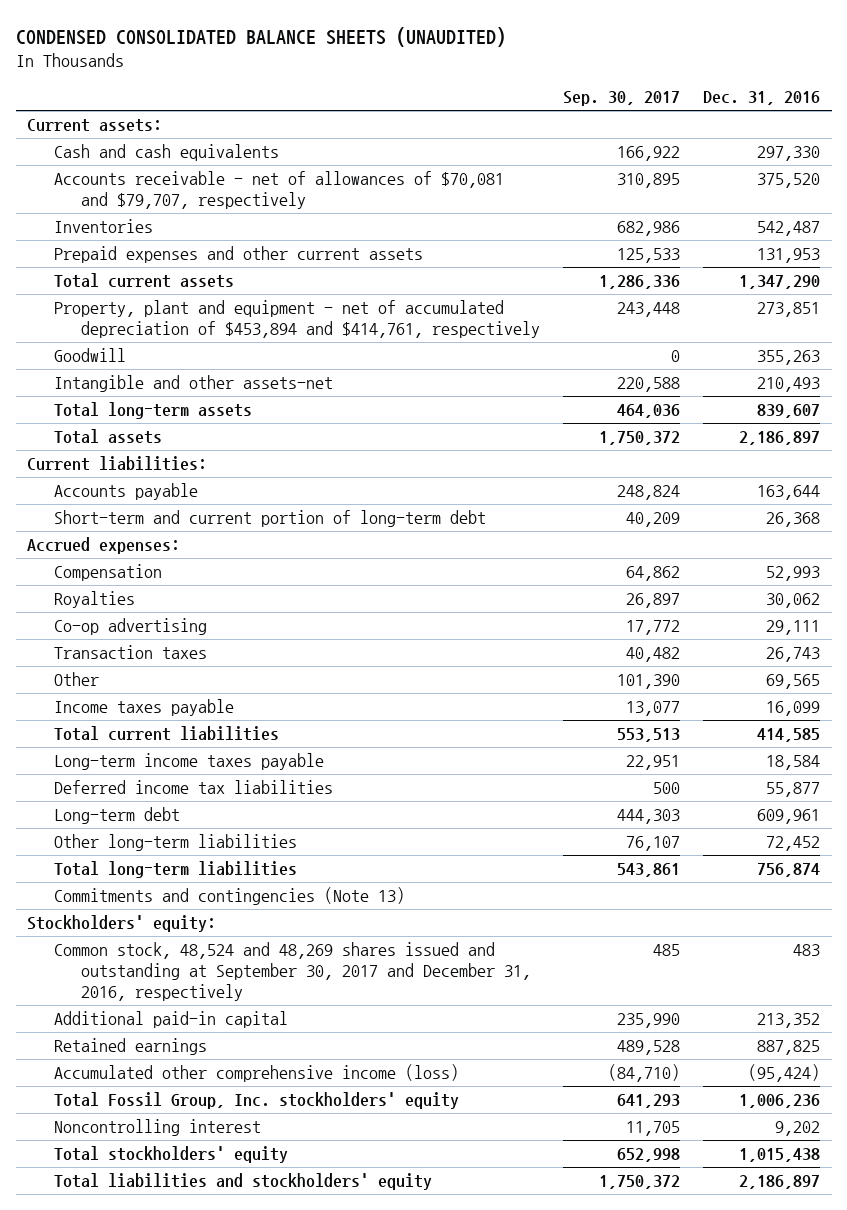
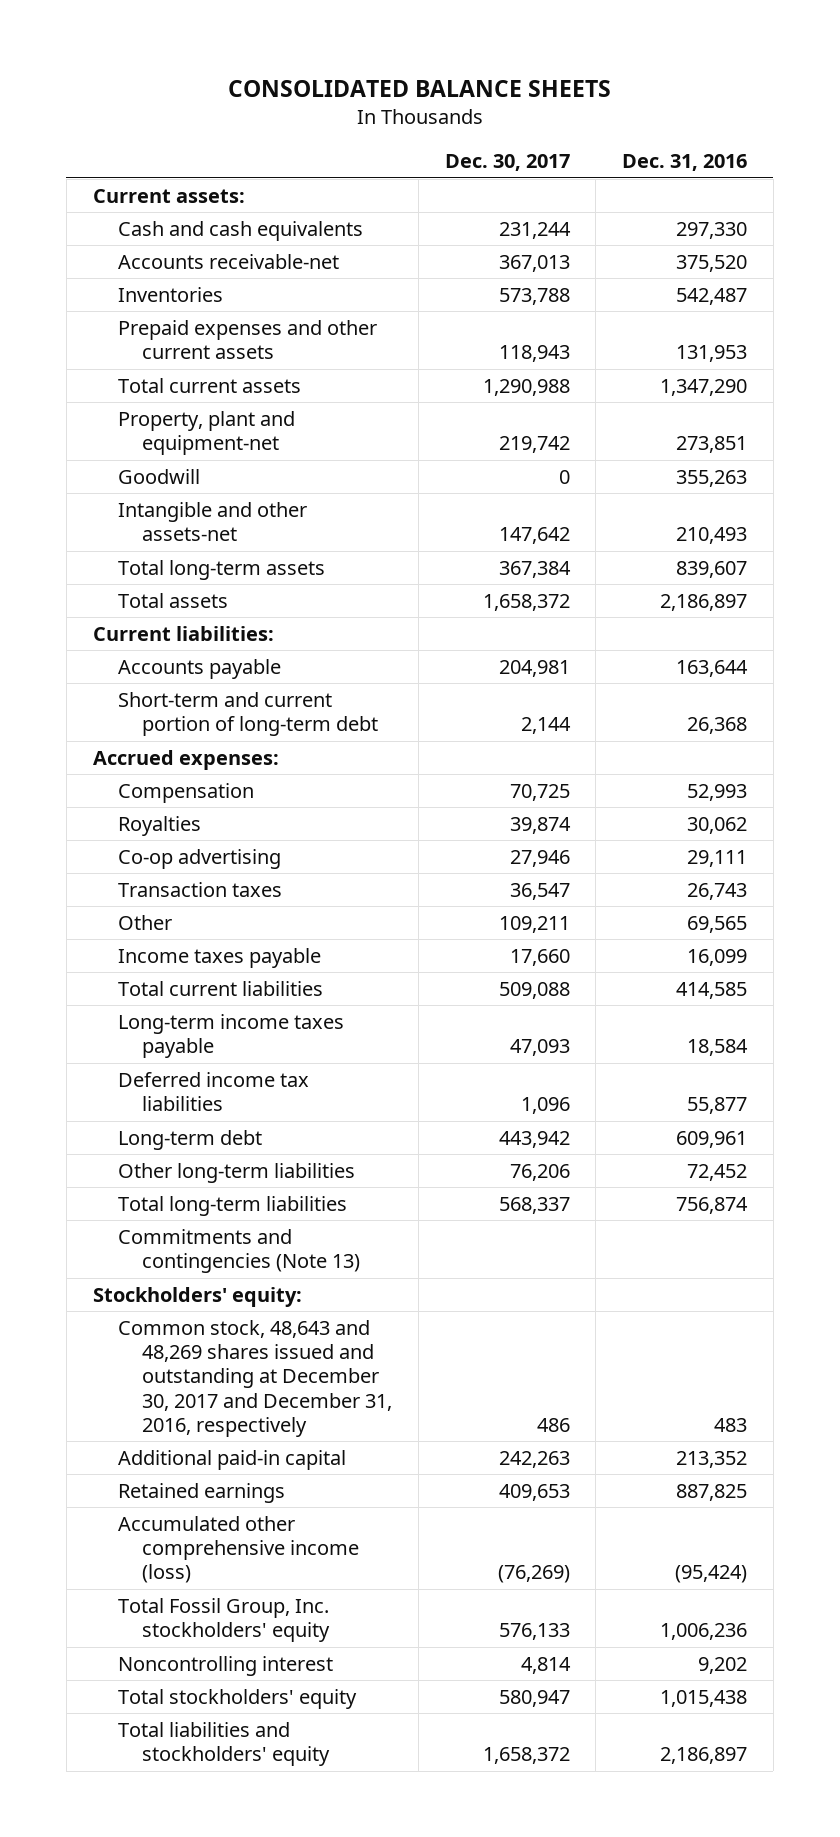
- CONDENSED CONSOLIDATED BALANCE SHEETS (UNAUDITED)
+ CONSOLIDATED BALANCE SHEETS
- | Sep. 30, 2017 | Dec. 31, 2016
+ | Dec. 30, 2017 | Dec. 31, 2016
- Accounts receivable - net of allowances of $70,081 and $79,707, respectively | 310,895 | 375,520
+ Accounts receivable-net | 367,013 | 375,520
- Property, plant and equipment - net of accumulated depreciation of $453,894 and $414,761, respectively | 243,448 | 273,851
+ Property, plant and equipment-net | 219,742 | 273,851
- Common stock, 48,524 and 48,269 shares issued and outstanding at September 30, 2017 and December 31, 2016, respectively | 485 | 483
+ Common stock, 48,643 and 48,269 shares issued and outstanding at December 30, 2017 and December 31, 2016, respectively | 486 | 483

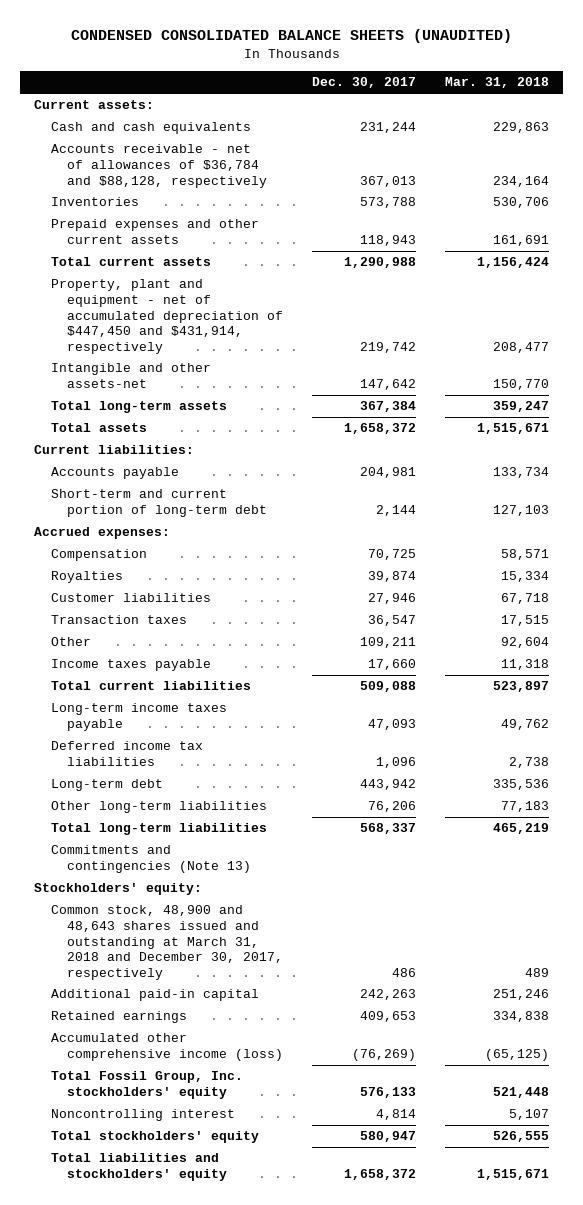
- CONSOLIDATED BALANCE SHEETS
+ CONDENSED CONSOLIDATED BALANCE SHEETS (UNAUDITED)
- | Dec. 30, 2017 | Dec. 31, 2016
+ | Dec. 30, 2017 | Mar. 31, 2018
- Accounts receivable-net | 367,013 | 375,520
+ Accounts receivable - net of allowances of $36,784 and $88,128, respectively | 367,013 | 234,164
- Property, plant and equipment-net | 219,742 | 273,851
- Goodwill | 0 | 355,263
+ Property, plant and equipment - net of accumulated depreciation of $447,450 and $431,914, respectively | 219,742 | 208,477
- Co-op advertising | 27,946 | 29,111
+ Customer liabilities | 27,946 | 67,718
- Common stock, 48,643 and 48,269 shares issued and outstanding at December 30, 2017 and December 31, 2016, respectively | 486 | 483
+ Common stock, 48,900 and 48,643 shares issued and outstanding at March 31, 2018 and December 30, 2017, respectively | 486 | 489

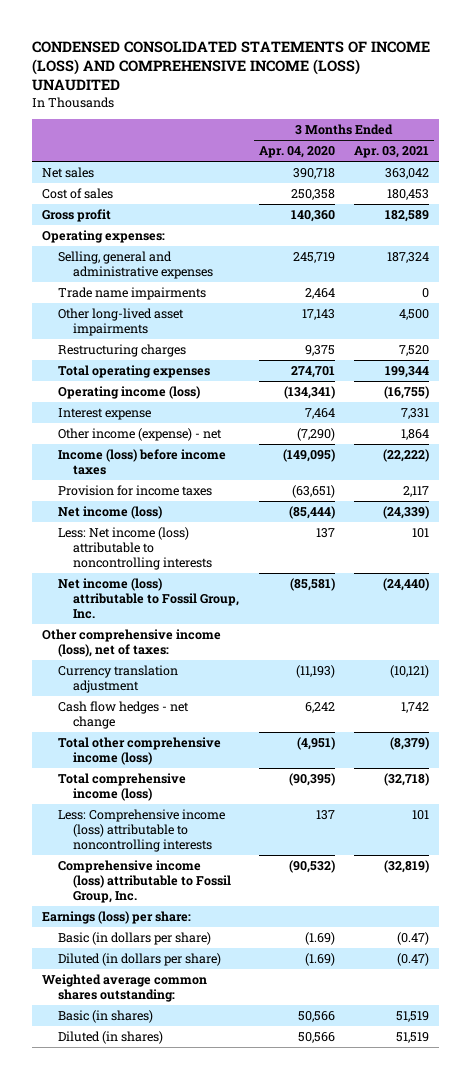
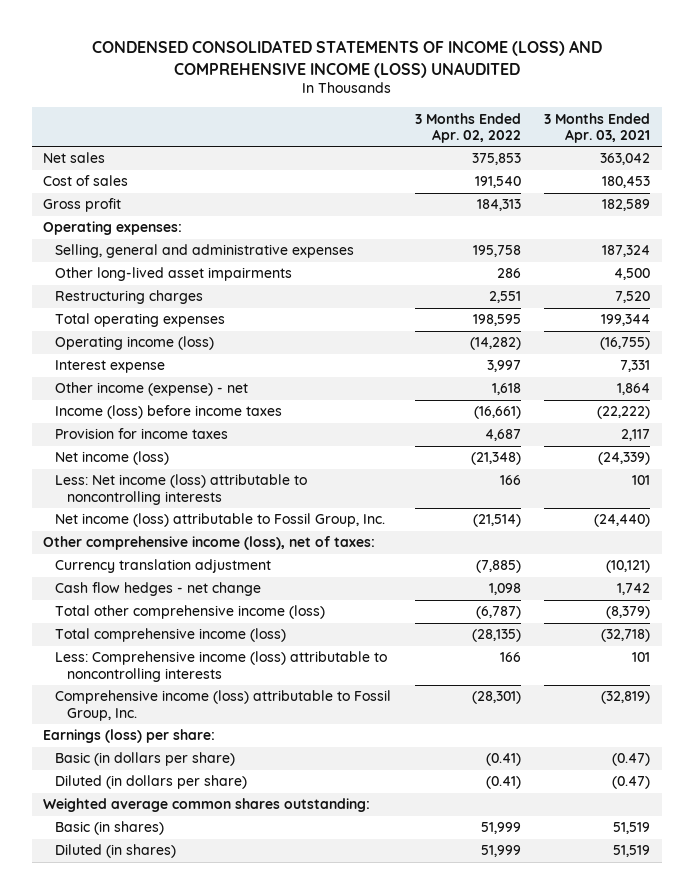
- | 3 Months Ended Apr. 04, 2020 | 3 Months Ended Apr. 03, 2021
+ | 3 Months Ended Apr. 02, 2022 | 3 Months Ended Apr. 03, 2021
- Trade name impairments | 2,464 | 0

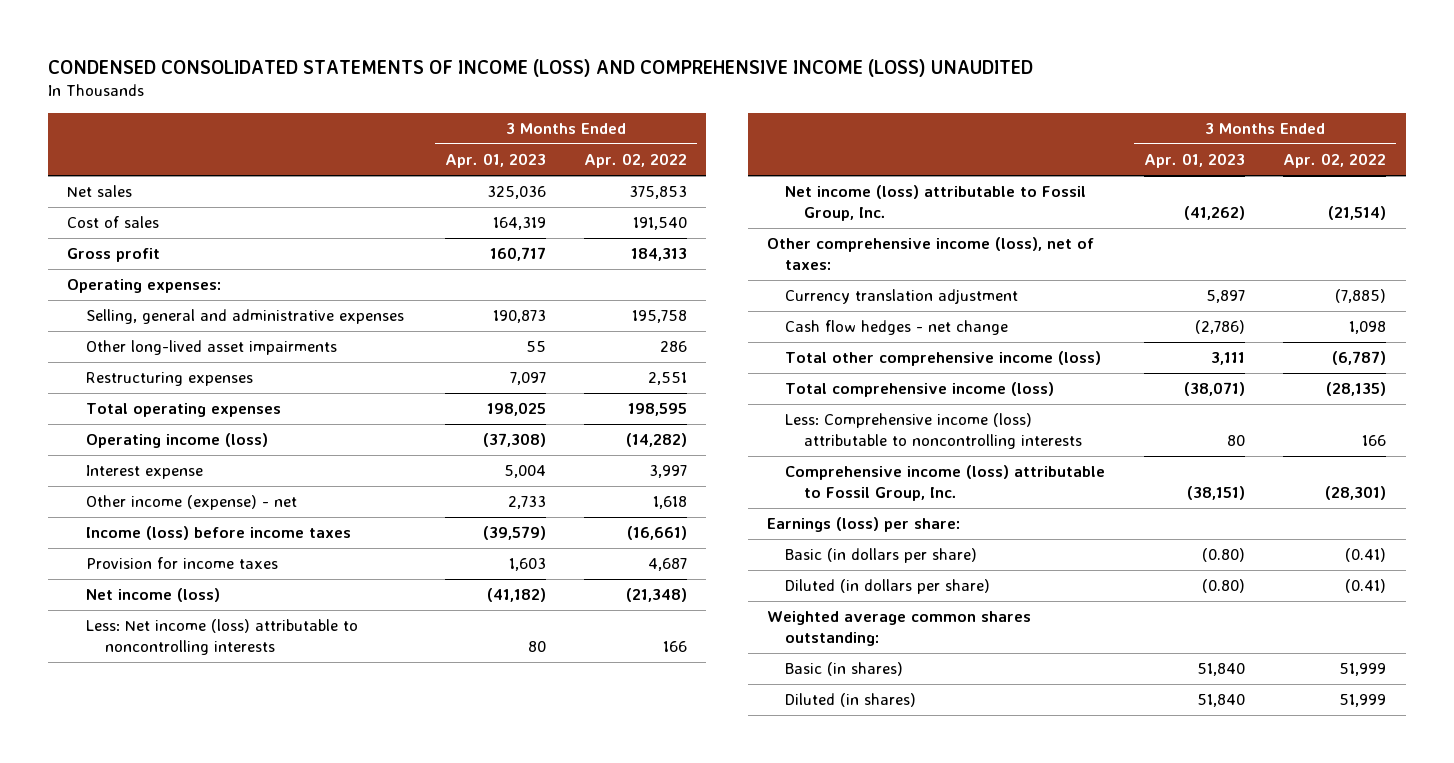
- | 3 Months Ended Apr. 02, 2022 | 3 Months Ended Apr. 03, 2021
+ | 3 Months Ended Apr. 01, 2023 | 3 Months Ended Apr. 02, 2022
- Restructuring charges | 2,551 | 7,520
+ Restructuring expenses | 7,097 | 2,551

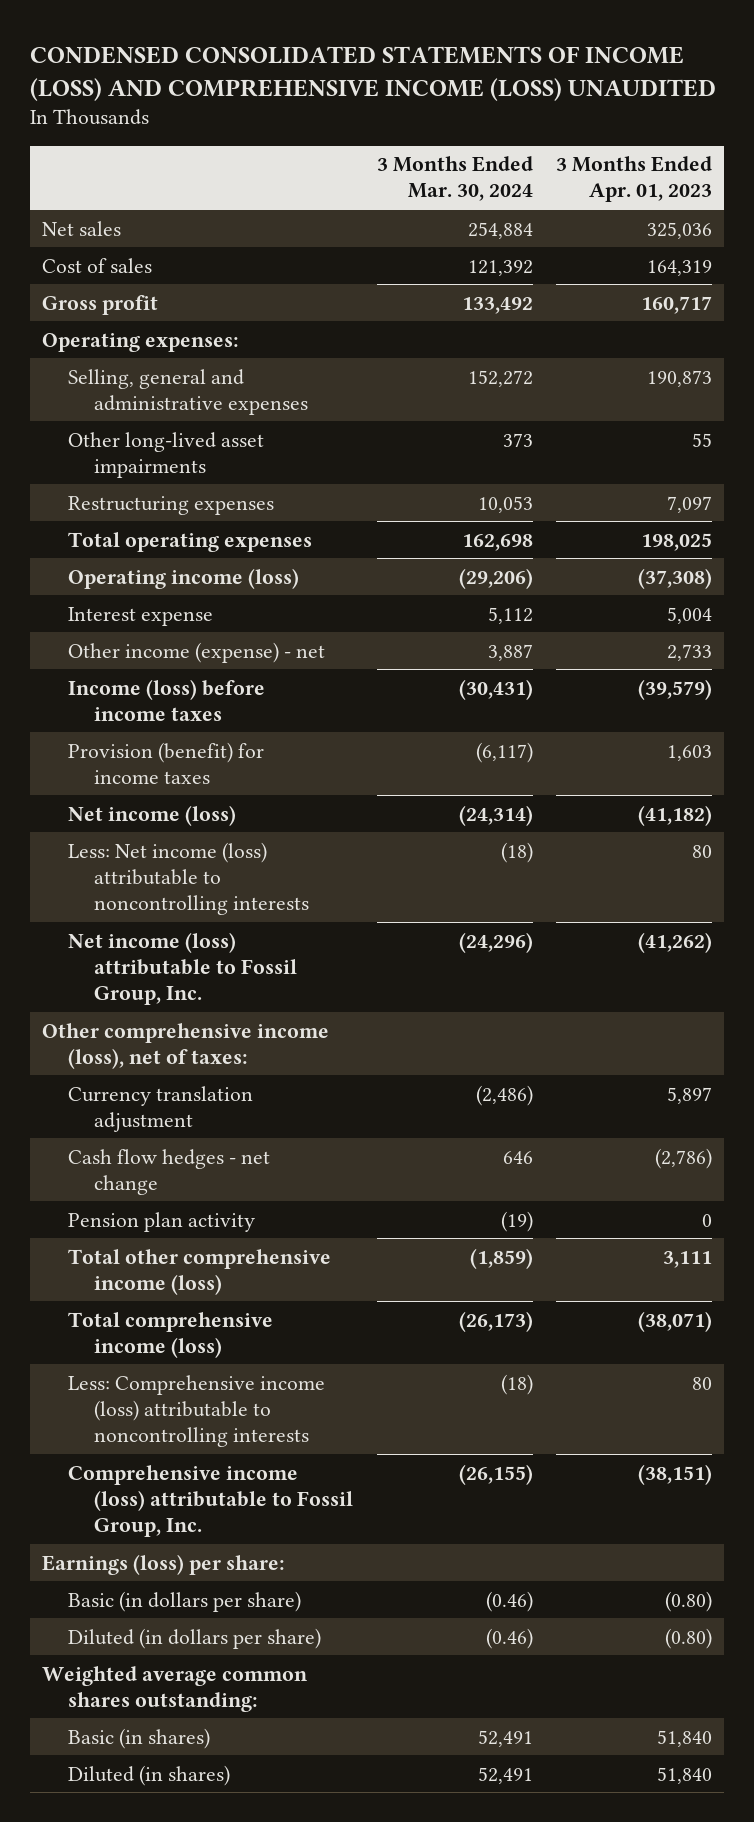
- | 3 Months Ended Apr. 01, 2023 | 3 Months Ended Apr. 02, 2022
+ | 3 Months Ended Mar. 30, 2024 | 3 Months Ended Apr. 01, 2023
- Provision for income taxes | 1,603 | 4,687
+ Provision (benefit) for income taxes | (6,117) | 1,603
+ Pension plan activity | (19) | 0

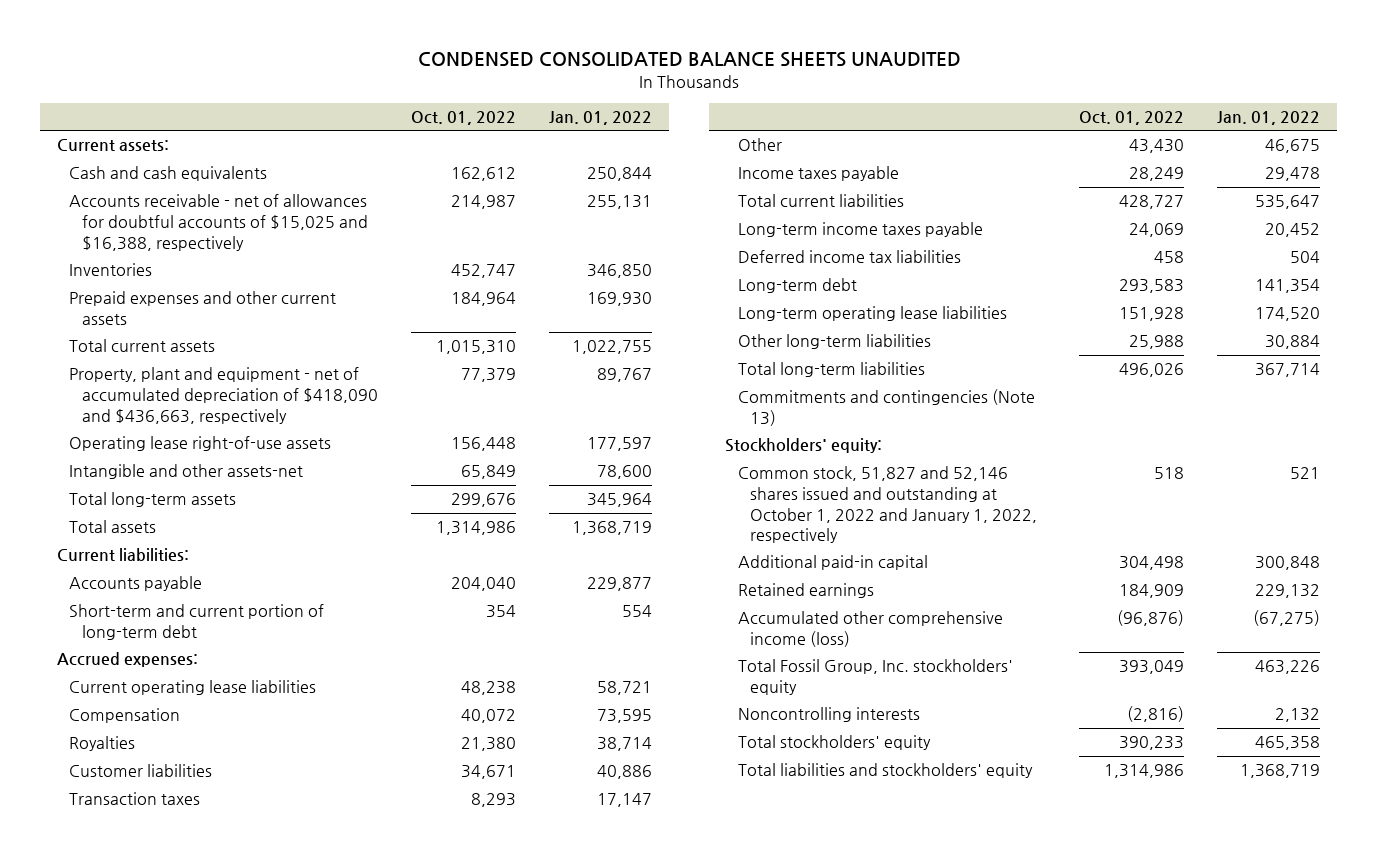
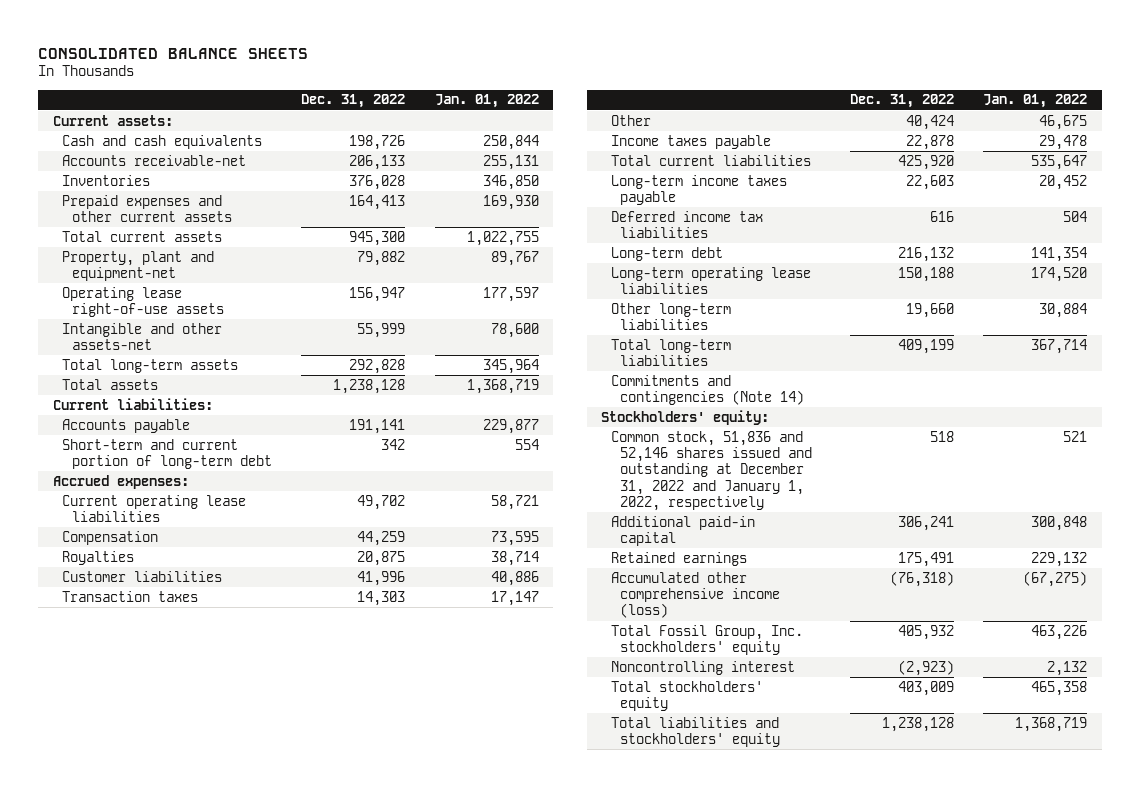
- CONDENSED CONSOLIDATED BALANCE SHEETS UNAUDITED
+ CONSOLIDATED BALANCE SHEETS
- | Oct. 01, 2022 | Jan. 01, 2022
+ | Dec. 31, 2022 | Jan. 01, 2022
- Accounts receivable - net of allowances for doubtful accounts of $15,025 and $16,388, respectively | 214,987 | 255,131
+ Accounts receivable-net | 206,133 | 255,131
- Property, plant and equipment - net of accumulated depreciation of $418,090 and $436,663, respectively | 77,379 | 89,767
+ Property, plant and equipment-net | 79,882 | 89,767
- Commitments and contingencies (Note 13)
+ Commitments and contingencies (Note 14)
- Common stock, 51,827 and 52,146 shares issued and outstanding at October 1, 2022 and January 1, 2022, respectively | 518 | 521
+ Common stock, 51,836 and 52,146 shares issued and outstanding at December 31, 2022 and January 1, 2022, respectively | 518 | 521
- Noncontrolling interests | (2,816) | 2,132
+ Noncontrolling interest | (2,923) | 2,132

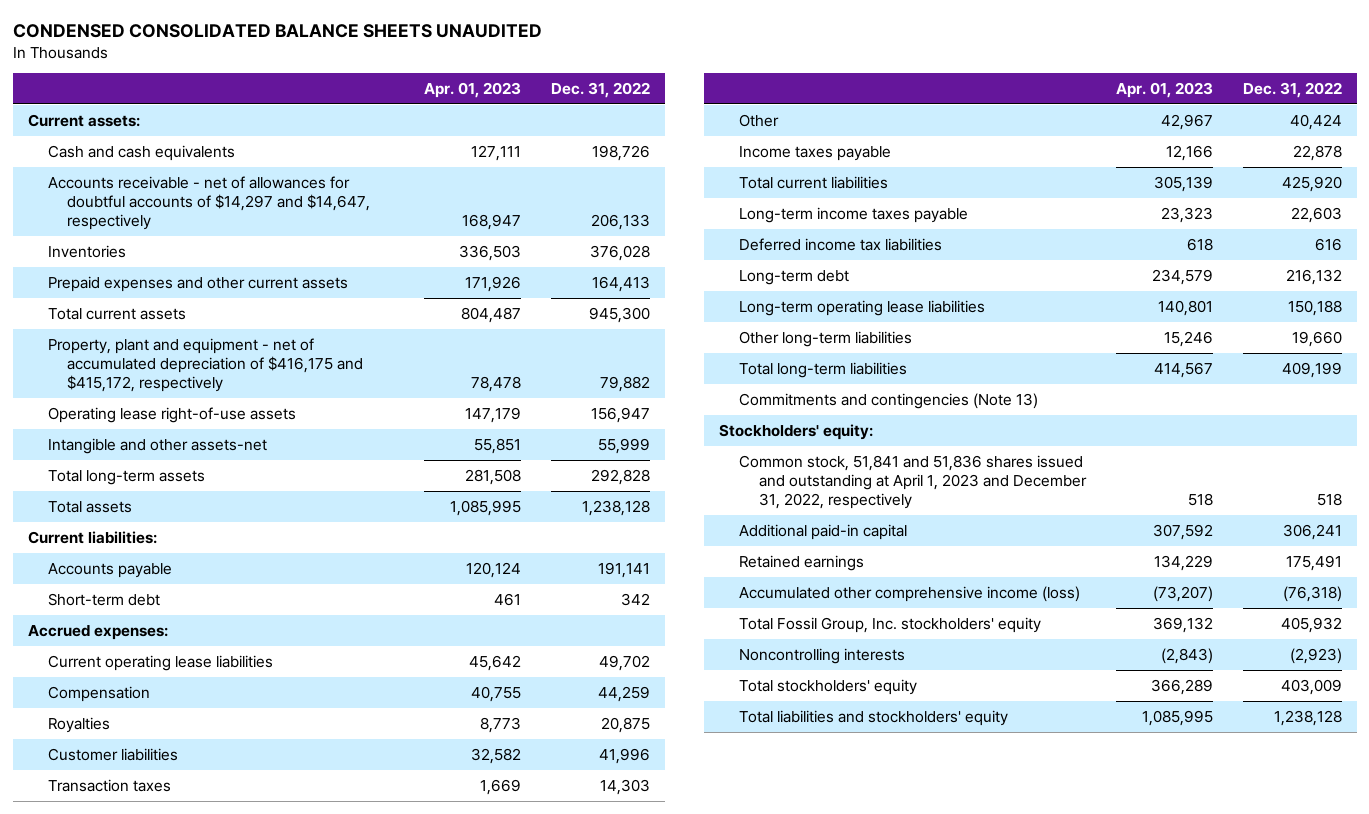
- CONSOLIDATED BALANCE SHEETS
+ CONDENSED CONSOLIDATED BALANCE SHEETS UNAUDITED
- | Dec. 31, 2022 | Jan. 01, 2022
+ | Apr. 01, 2023 | Dec. 31, 2022
- Accounts receivable-net | 206,133 | 255,131
+ Accounts receivable - net of allowances for doubtful accounts of $14,297 and $14,647, respectively | 168,947 | 206,133
- Property, plant and equipment-net | 79,882 | 89,767
+ Property, plant and equipment - net of accumulated depreciation of $416,175 and $415,172, respectively | 78,478 | 79,882
- Short-term and current portion of long-term debt | 342 | 554
+ Short-term debt | 461 | 342
- Commitments and contingencies (Note 14)
+ Commitments and contingencies (Note 13)
- Common stock, 51,836 and 52,146 shares issued and outstanding at December 31, 2022 and January 1, 2022, respectively | 518 | 521
+ Common stock, 51,841 and 51,836 shares issued and outstanding at April 1, 2023 and December 31, 2022, respectively | 518 | 518
- Noncontrolling interest | (2,923) | 2,132
+ Noncontrolling interests | (2,843) | (2,923)

